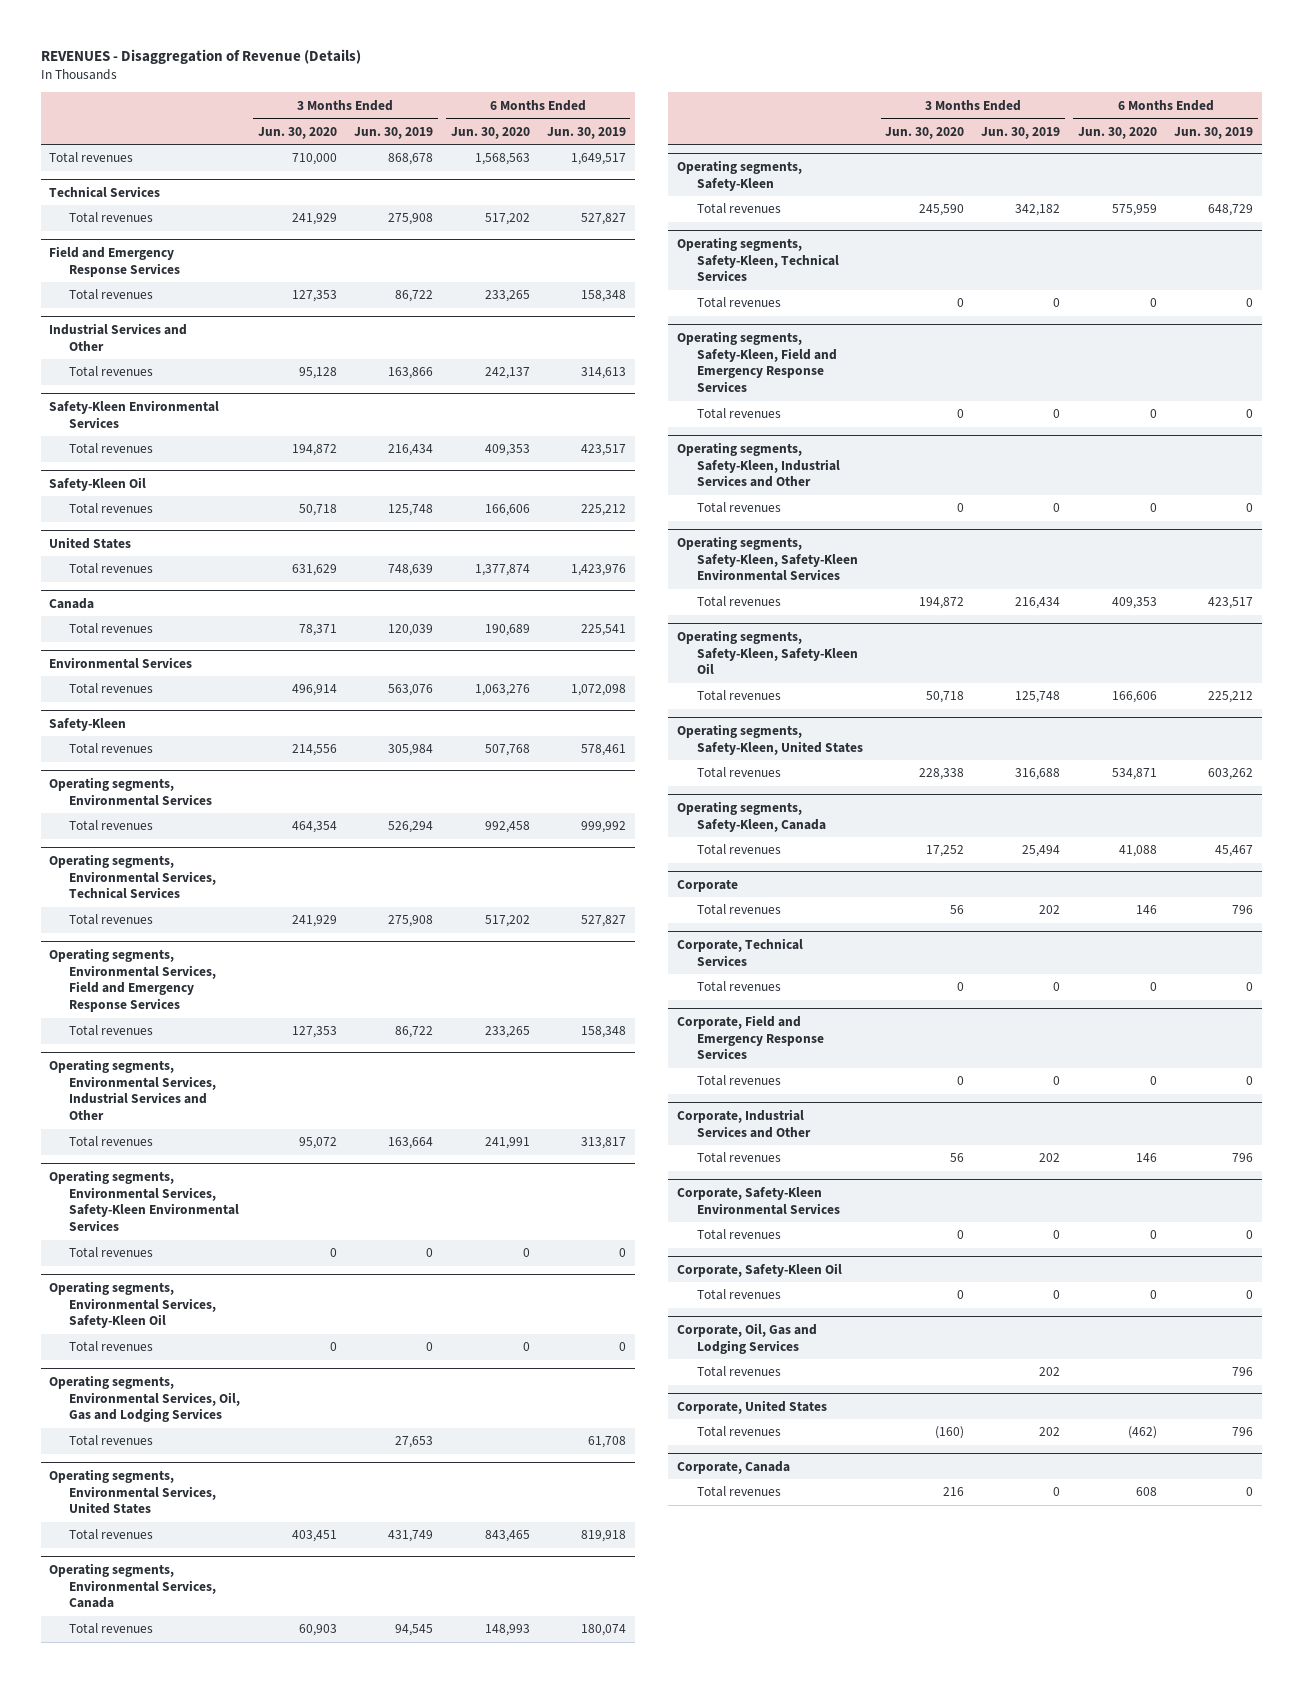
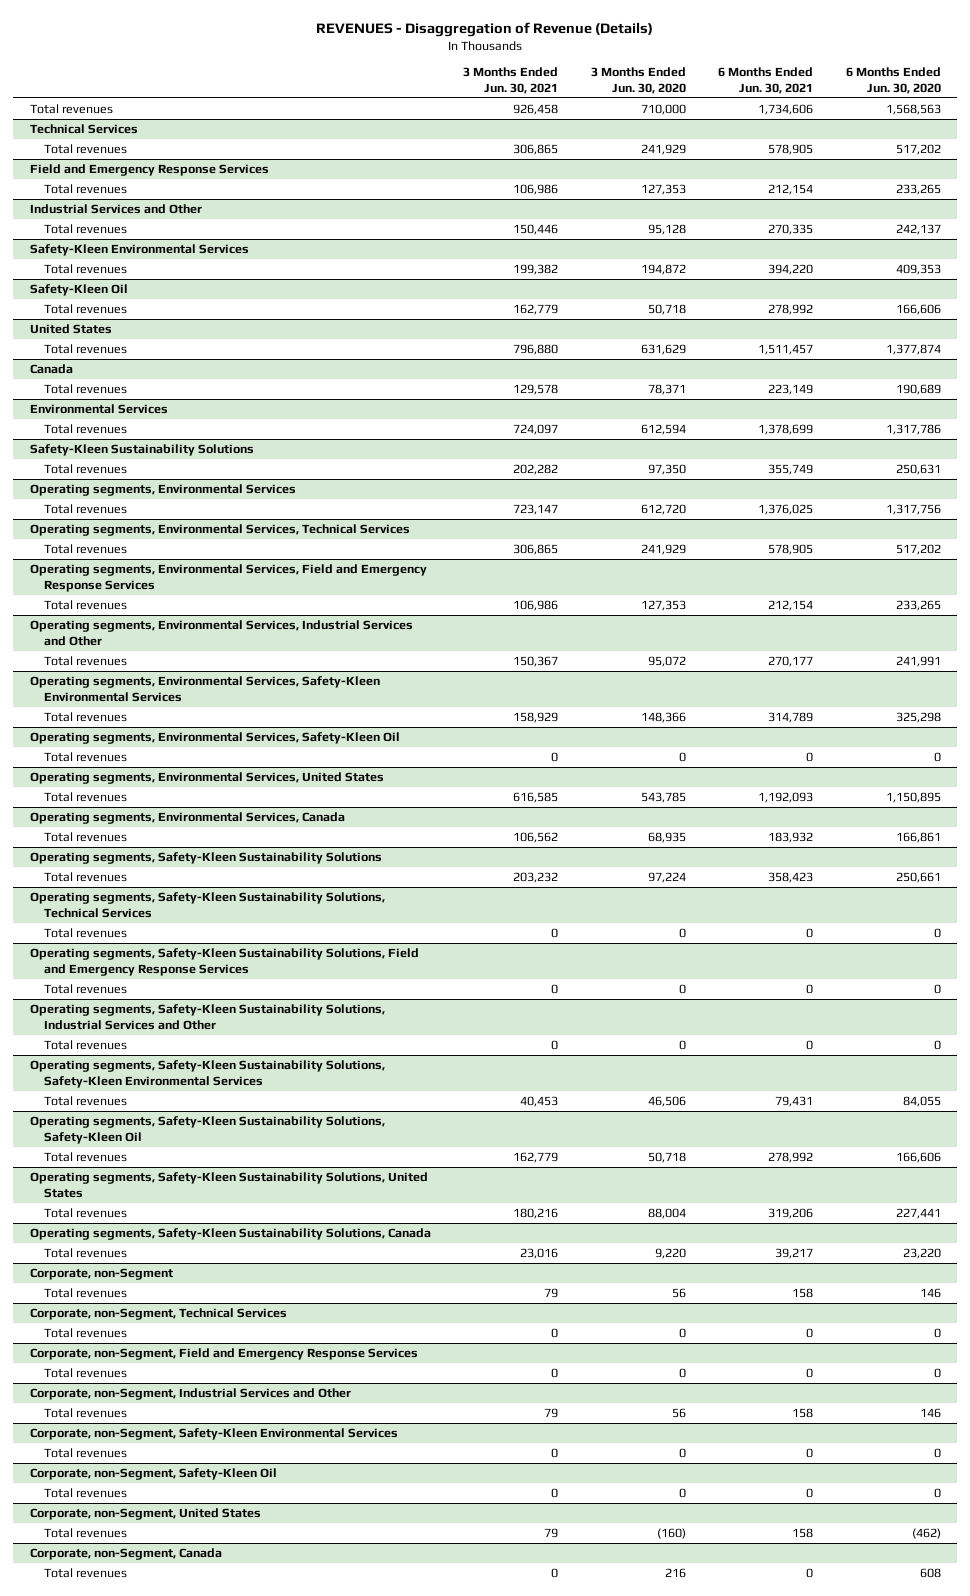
- | 3 Months Ended Jun. 30, 2020 | 3 Months Ended Jun. 30, 2019 | 6 Months Ended Jun. 30, 2020 | 6 Months Ended Jun. 30, 2019
+ | 3 Months Ended Jun. 30, 2021 | 3 Months Ended Jun. 30, 2020 | 6 Months Ended Jun. 30, 2021 | 6 Months Ended Jun. 30, 2020
@ Environmental Services
- Total revenues | 496,914 | 563,076 | 1,063,276 | 1,072,098
- Safety-Kleen
- Total revenues | 214,556 | 305,984 | 507,768 | 578,461
@ Environmental Services
+ Total revenues | 724,097 | 612,594 | 1,378,699 | 1,317,786
+ Safety-Kleen Sustainability Solutions
+ Total revenues | 202,282 | 97,350 | 355,749 | 250,631
@ Operating segments, Environmental Services
- Total revenues | 464,354 | 526,294 | 992,458 | 999,992
+ Total revenues | 723,147 | 612,720 | 1,376,025 | 1,317,756
@ Operating segments, Environmental Services, Safety-Kleen Environmental Services
- Total revenues | 0 | 0 | 0 | 0
+ Total revenues | 158,929 | 148,366 | 314,789 | 325,298
- Operating segments, Environmental Services, Oil, Gas and Lodging Services
- Total revenues | | 27,653 | | 61,708
@ Operating segments, Environmental Services, United States
- Total revenues | 403,451 | 431,749 | 843,465 | 819,918
+ Total revenues | 616,585 | 543,785 | 1,192,093 | 1,150,895
@ Operating segments, Environmental Services, Canada
- Total revenues | 60,903 | 94,545 | 148,993 | 180,074
- Operating segments, Safety-Kleen
- Total revenues | 245,590 | 342,182 | 575,959 | 648,729
- Operating segments, Safety-Kleen, Technical Services
@ Operating segments, Environmental Services, Canada
+ Total revenues | 106,562 | 68,935 | 183,932 | 166,861
+ Operating segments, Safety-Kleen Sustainability Solutions
+ Total revenues | 203,232 | 97,224 | 358,423 | 250,661
+ Operating segments, Safety-Kleen Sustainability Solutions, Technical Services
- Operating segments, Safety-Kleen, Field and Emergency Response Services
+ Operating segments, Safety-Kleen Sustainability Solutions, Field and Emergency Response Services
- Operating segments, Safety-Kleen, Industrial Services and Other
+ Operating segments, Safety-Kleen Sustainability Solutions, Industrial Services and Other
- Operating segments, Safety-Kleen, Safety-Kleen Environmental Services
- Total revenues | 194,872 | 216,434 | 409,353 | 423,517
- Operating segments, Safety-Kleen, Safety-Kleen Oil
+ Operating segments, Safety-Kleen Sustainability Solutions, Safety-Kleen Environmental Services
+ Total revenues | 40,453 | 46,506 | 79,431 | 84,055
+ Operating segments, Safety-Kleen Sustainability Solutions, Safety-Kleen Oil
- Operating segments, Safety-Kleen, United States
- Total revenues | 228,338 | 316,688 | 534,871 | 603,262
- Operating segments, Safety-Kleen, Canada
- Total revenues | 17,252 | 25,494 | 41,088 | 45,467
- Corporate
+ Operating segments, Safety-Kleen Sustainability Solutions, United States
+ Total revenues | 180,216 | 88,004 | 319,206 | 227,441
+ Operating segments, Safety-Kleen Sustainability Solutions, Canada
+ Total revenues | 23,016 | 9,220 | 39,217 | 23,220
+ Corporate, non-Segment
- Corporate, Technical Services
+ Corporate, non-Segment, Technical Services
- Corporate, Field and Emergency Response Services
+ Corporate, non-Segment, Field and Emergency Response Services
- Corporate, Industrial Services and Other
+ Corporate, non-Segment, Industrial Services and Other
- Corporate, Safety-Kleen Environmental Services
+ Corporate, non-Segment, Safety-Kleen Environmental Services
- Corporate, Safety-Kleen Oil
+ Corporate, non-Segment, Safety-Kleen Oil
- Corporate, Oil, Gas and Lodging Services
- Total revenues | | 202 | | 796
- Corporate, United States
+ Corporate, non-Segment, United States
- Corporate, Canada
+ Corporate, non-Segment, Canada

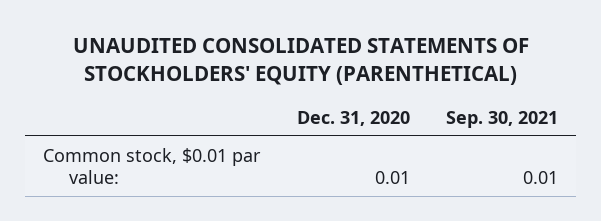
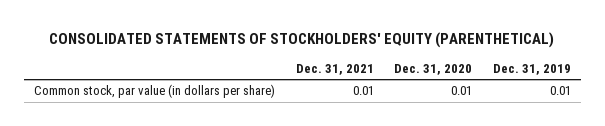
- UNAUDITED CONSOLIDATED STATEMENTS OF STOCKHOLDERS' EQUITY (PARENTHETICAL)
+ CONSOLIDATED STATEMENTS OF STOCKHOLDERS' EQUITY (PARENTHETICAL)
- | Dec. 31, 2020 | Sep. 30, 2021
+ | Dec. 31, 2021 | Dec. 31, 2020 | Dec. 31, 2019
- Common stock, $0.01 par value: | 0.01 | 0.01
+ Common stock, par value (in dollars per share) | 0.01 | 0.01 | 0.01

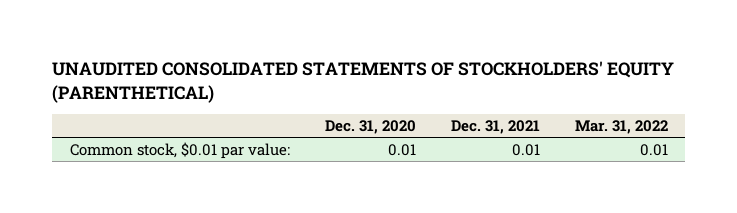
- CONSOLIDATED STATEMENTS OF STOCKHOLDERS' EQUITY (PARENTHETICAL)
+ UNAUDITED CONSOLIDATED STATEMENTS OF STOCKHOLDERS' EQUITY (PARENTHETICAL)
- | Dec. 31, 2021 | Dec. 31, 2020 | Dec. 31, 2019
+ | Dec. 31, 2020 | Dec. 31, 2021 | Mar. 31, 2022
- Common stock, par value (in dollars per share) | 0.01 | 0.01 | 0.01
+ Common stock, $0.01 par value: | 0.01 | 0.01 | 0.01

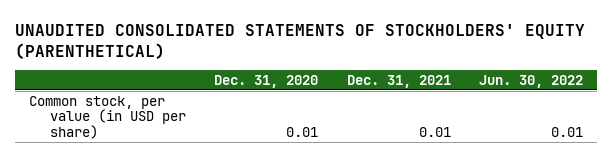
- | Dec. 31, 2020 | Dec. 31, 2021 | Mar. 31, 2022
+ | Dec. 31, 2020 | Dec. 31, 2021 | Jun. 30, 2022
- Common stock, $0.01 par value: | 0.01 | 0.01 | 0.01
+ Common stock, per value (in USD per share) | 0.01 | 0.01 | 0.01

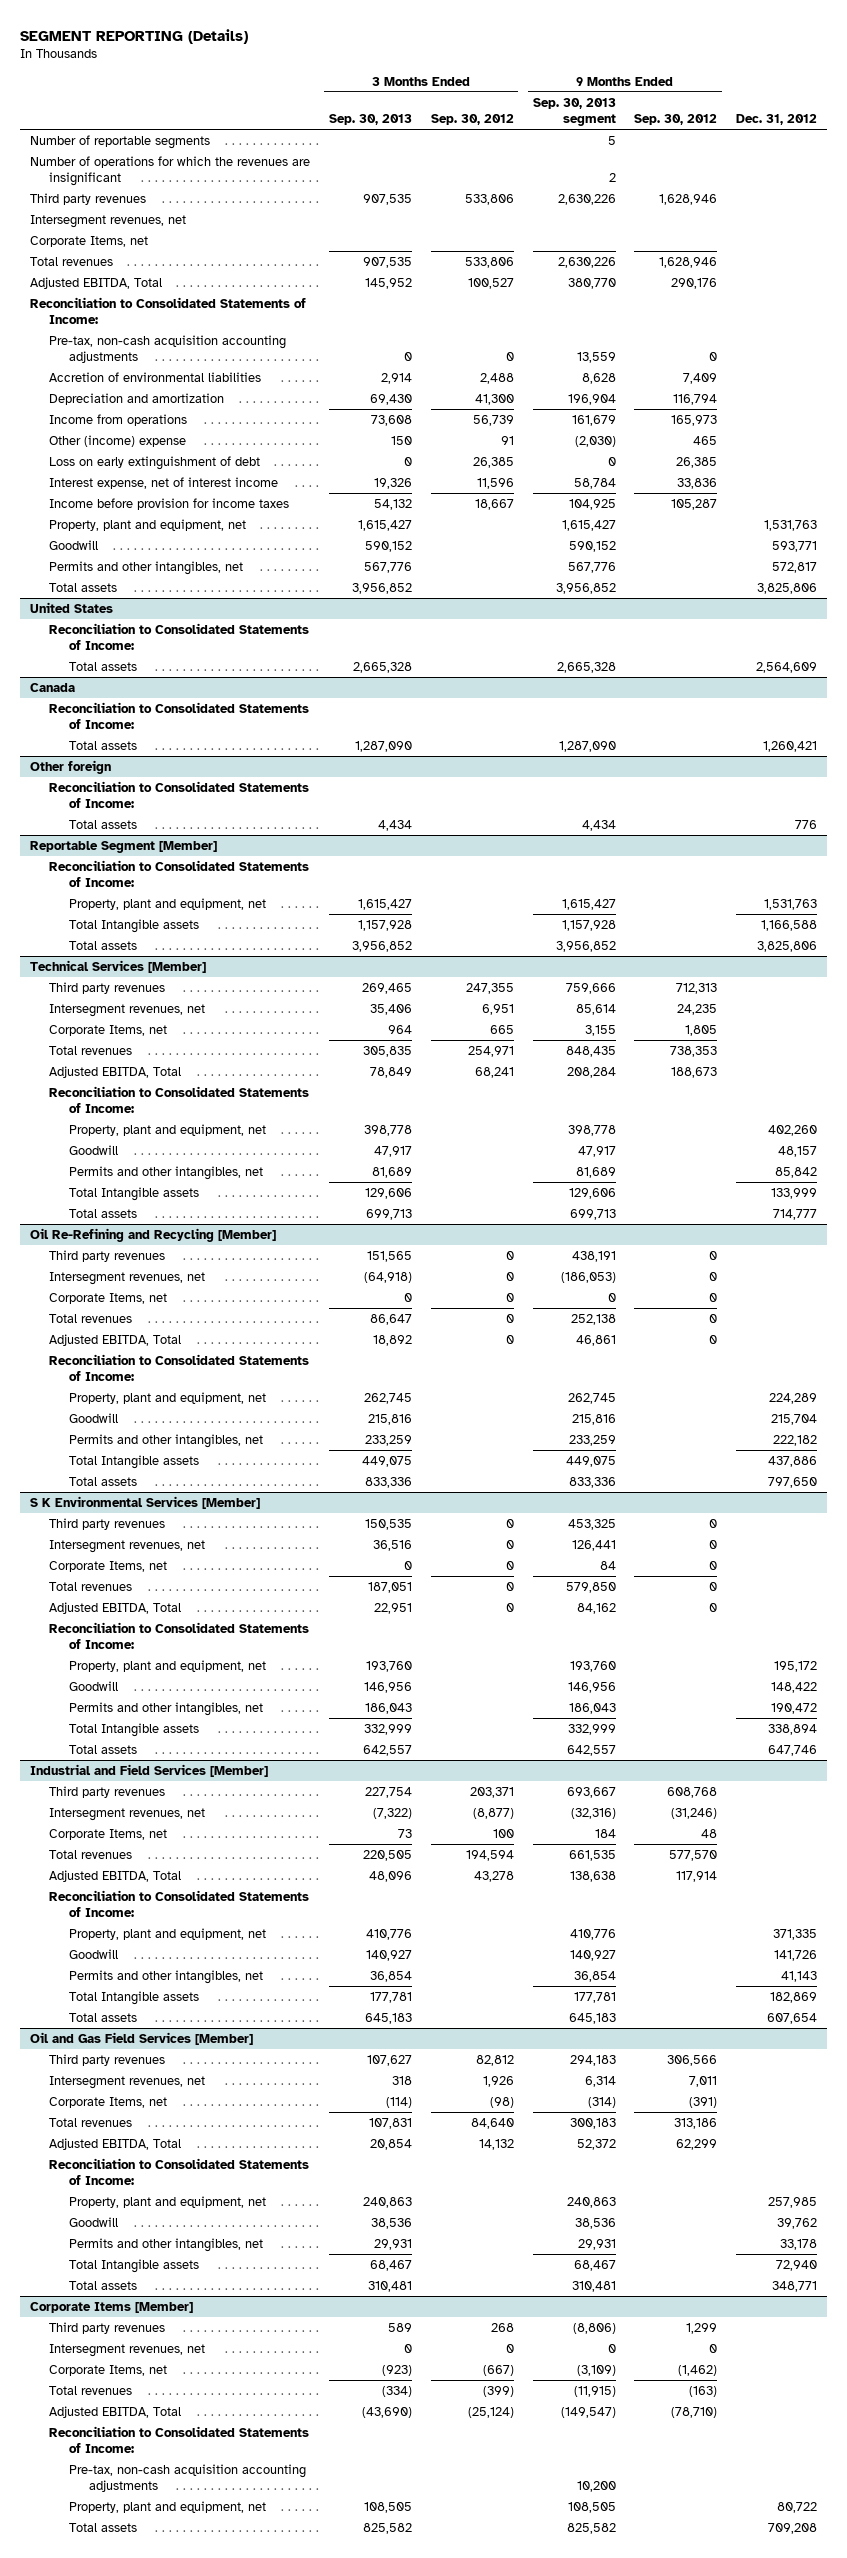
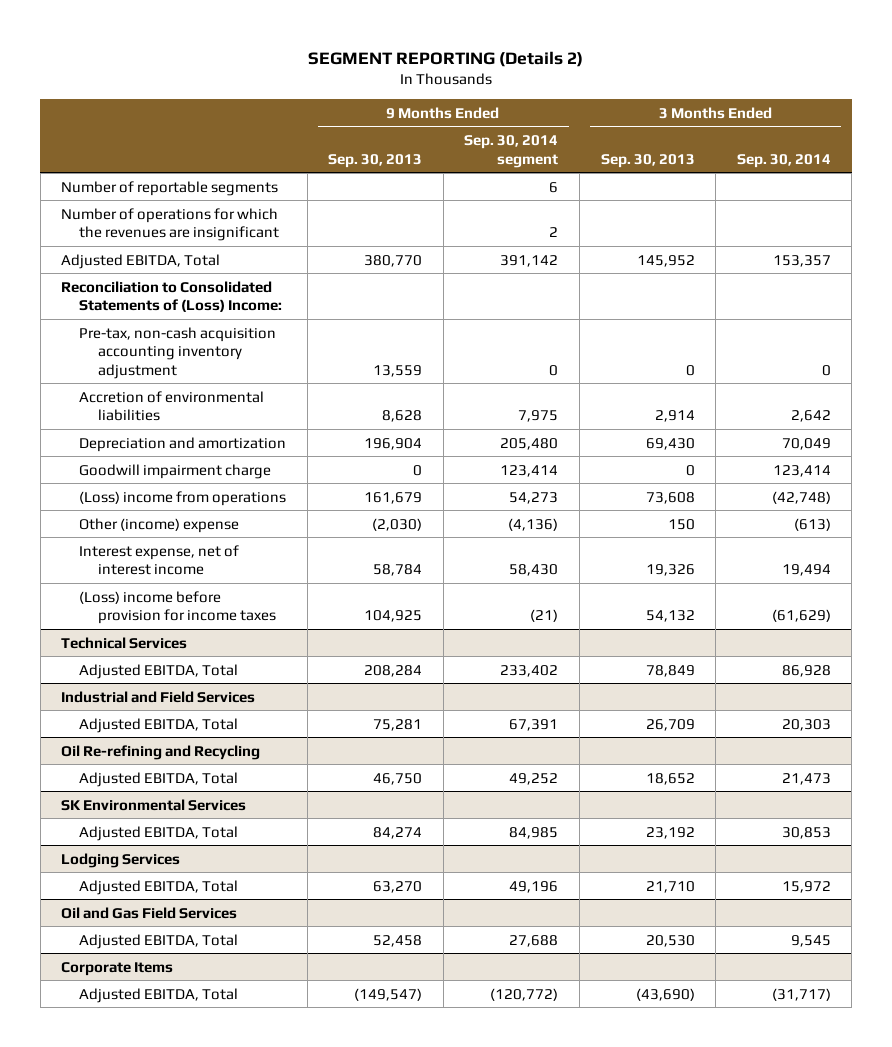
- SEGMENT REPORTING (Details)
+ SEGMENT REPORTING (Details 2)
- | 3 Months Ended Sep. 30, 2013 | 3 Months Ended Sep. 30, 2012 | 9 Months Ended Sep. 30, 2013 segment | 9 Months Ended Sep. 30, 2012 | Dec. 31, 2012
+ | 9 Months Ended Sep. 30, 2013 | 9 Months Ended Sep. 30, 2014 segment | 3 Months Ended Sep. 30, 2013 | 3 Months Ended Sep. 30, 2014
- Third party revenues | 907,535 | 533,806 | 2,630,226 | 1,628,946 |
- Intersegment revenues, net
- Corporate Items, net
- Total revenues | 907,535 | 533,806 | 2,630,226 | 1,628,946 |
- Reconciliation to Consolidated Statements of Income:
- Pre-tax, non-cash acquisition accounting adjustments | 0 | 0 | 13,559 | 0 |
+ Reconciliation to Consolidated Statements of (Loss) Income:
+ Pre-tax, non-cash acquisition accounting inventory adjustment | 13,559 | 0 | 0 | 0
- Income from operations | 73,608 | 56,739 | 161,679 | 165,973 |
+ Goodwill impairment charge | 0 | 123,414 | 0 | 123,414
+ (Loss) income from operations | 161,679 | 54,273 | 73,608 | (42,748)
- Loss on early extinguishment of debt | 0 | 26,385 | 0 | 26,385 |
- Income before provision for income taxes | 54,132 | 18,667 | 104,925 | 105,287 |
- Property, plant and equipment, net | 1,615,427 | | 1,615,427 | | 1,531,763
- Goodwill | 590,152 | | 590,152 | | 593,771
- Permits and other intangibles, net | 567,776 | | 567,776 | | 572,817
- Total assets | 3,956,852 | | 3,956,852 | | 3,825,806
- United States
- Reconciliation to Consolidated Statements of Income:
- Total assets | 2,665,328 | | 2,665,328 | | 2,564,609
- Canada
- Reconciliation to Consolidated Statements of Income:
- Total assets | 1,287,090 | | 1,287,090 | | 1,260,421
- Other foreign
- Reconciliation to Consolidated Statements of Income:
- Total assets | 4,434 | | 4,434 | | 776
- Reportable Segment [Member]
- Reconciliation to Consolidated Statements of Income:
- Property, plant and equipment, net | 1,615,427 | | 1,615,427 | | 1,531,763
- Total Intangible assets | 1,157,928 | | 1,157,928 | | 1,166,588
- Total assets | 3,956,852 | | 3,956,852 | | 3,825,806
- Technical Services [Member]
- Third party revenues | 269,465 | 247,355 | 759,666 | 712,313 |
- Intersegment revenues, net | 35,406 | 6,951 | 85,614 | 24,235 |
- Corporate Items, net | 964 | 665 | 3,155 | 1,805 |
- Total revenues | 305,835 | 254,971 | 848,435 | 738,353 |
+ (Loss) income before provision for income taxes | 104,925 | (21) | 54,132 | (61,629)
+ Technical Services
- Reconciliation to Consolidated Statements of Income:
- Property, plant and equipment, net | 398,778 | | 398,778 | | 402,260
- Goodwill | 47,917 | | 47,917 | | 48,157
- Permits and other intangibles, net | 81,689 | | 81,689 | | 85,842
- Total Intangible assets | 129,606 | | 129,606 | | 133,999
- Total assets | 699,713 | | 699,713 | | 714,777
- Oil Re-Refining and Recycling [Member]
- Third party revenues | 151,565 | 0 | 438,191 | 0 |
- Intersegment revenues, net | (64,918) | 0 | (186,053) | 0 |
- Corporate Items, net | 0 | 0 | 0 | 0 |
- Total revenues | 86,647 | 0 | 252,138 | 0 |
- Adjusted EBITDA, Total | 18,892 | 0 | 46,861 | 0 |
- Reconciliation to Consolidated Statements of Income:
- Property, plant and equipment, net | 262,745 | | 262,745 | | 224,289
- Goodwill | 215,816 | | 215,816 | | 215,704
- Permits and other intangibles, net | 233,259 | | 233,259 | | 222,182
- Total Intangible assets | 449,075 | | 449,075 | | 437,886
- Total assets | 833,336 | | 833,336 | | 797,650
- S K Environmental Services [Member]
- Third party revenues | 150,535 | 0 | 453,325 | 0 |
- Intersegment revenues, net | 36,516 | 0 | 126,441 | 0 |
- Corporate Items, net | 0 | 0 | 84 | 0 |
- Total revenues | 187,051 | 0 | 579,850 | 0 |
- Adjusted EBITDA, Total | 22,951 | 0 | 84,162 | 0 |
- Reconciliation to Consolidated Statements of Income:
- Property, plant and equipment, net | 193,760 | | 193,760 | | 195,172
- Goodwill | 146,956 | | 146,956 | | 148,422
- Permits and other intangibles, net | 186,043 | | 186,043 | | 190,472
- Total Intangible assets | 332,999 | | 332,999 | | 338,894
- Total assets | 642,557 | | 642,557 | | 647,746
- Industrial and Field Services [Member]
- Third party revenues | 227,754 | 203,371 | 693,667 | 608,768 |
- Intersegment revenues, net | (7,322) | (8,877) | (32,316) | (31,246) |
- Corporate Items, net | 73 | 100 | 184 | 48 |
- Total revenues | 220,505 | 194,594 | 661,535 | 577,570 |
- Adjusted EBITDA, Total | 48,096 | 43,278 | 138,638 | 117,914 |
- Reconciliation to Consolidated Statements of Income:
- Property, plant and equipment, net | 410,776 | | 410,776 | | 371,335
- Goodwill | 140,927 | | 140,927 | | 141,726
- Permits and other intangibles, net | 36,854 | | 36,854 | | 41,143
- Total Intangible assets | 177,781 | | 177,781 | | 182,869
- Total assets | 645,183 | | 645,183 | | 607,654
- Oil and Gas Field Services [Member]
- Third party revenues | 107,627 | 82,812 | 294,183 | 306,566 |
- Intersegment revenues, net | 318 | 1,926 | 6,314 | 7,011 |
- Corporate Items, net | (114) | (98) | (314) | (391) |
- Total revenues | 107,831 | 84,640 | 300,183 | 313,186 |
- Adjusted EBITDA, Total | 20,854 | 14,132 | 52,372 | 62,299 |
- Reconciliation to Consolidated Statements of Income:
- Property, plant and equipment, net | 240,863 | | 240,863 | | 257,985
- Goodwill | 38,536 | | 38,536 | | 39,762
- Permits and other intangibles, net | 29,931 | | 29,931 | | 33,178
- Total Intangible assets | 68,467 | | 68,467 | | 72,940
- Total assets | 310,481 | | 310,481 | | 348,771
- Corporate Items [Member]
- Third party revenues | 589 | 268 | (8,806) | 1,299 |
- Intersegment revenues, net | 0 | 0 | 0 | 0 |
- Corporate Items, net | (923) | (667) | (3,109) | (1,462) |
- Total revenues | (334) | (399) | (11,915) | (163) |
+ Industrial and Field Services
+ Adjusted EBITDA, Total | 75,281 | 67,391 | 26,709 | 20,303
+ Oil Re-refining and Recycling
+ Adjusted EBITDA, Total | 46,750 | 49,252 | 18,652 | 21,473
+ SK Environmental Services
+ Adjusted EBITDA, Total | 84,274 | 84,985 | 23,192 | 30,853
+ Lodging Services
+ Adjusted EBITDA, Total | 63,270 | 49,196 | 21,710 | 15,972
+ Oil and Gas Field Services
+ Adjusted EBITDA, Total | 52,458 | 27,688 | 20,530 | 9,545
+ Corporate Items
- Reconciliation to Consolidated Statements of Income:
- Pre-tax, non-cash acquisition accounting adjustments | | | 10,200 | |
- Property, plant and equipment, net | 108,505 | | 108,505 | | 80,722
- Total assets | 825,582 | | 825,582 | | 709,208

